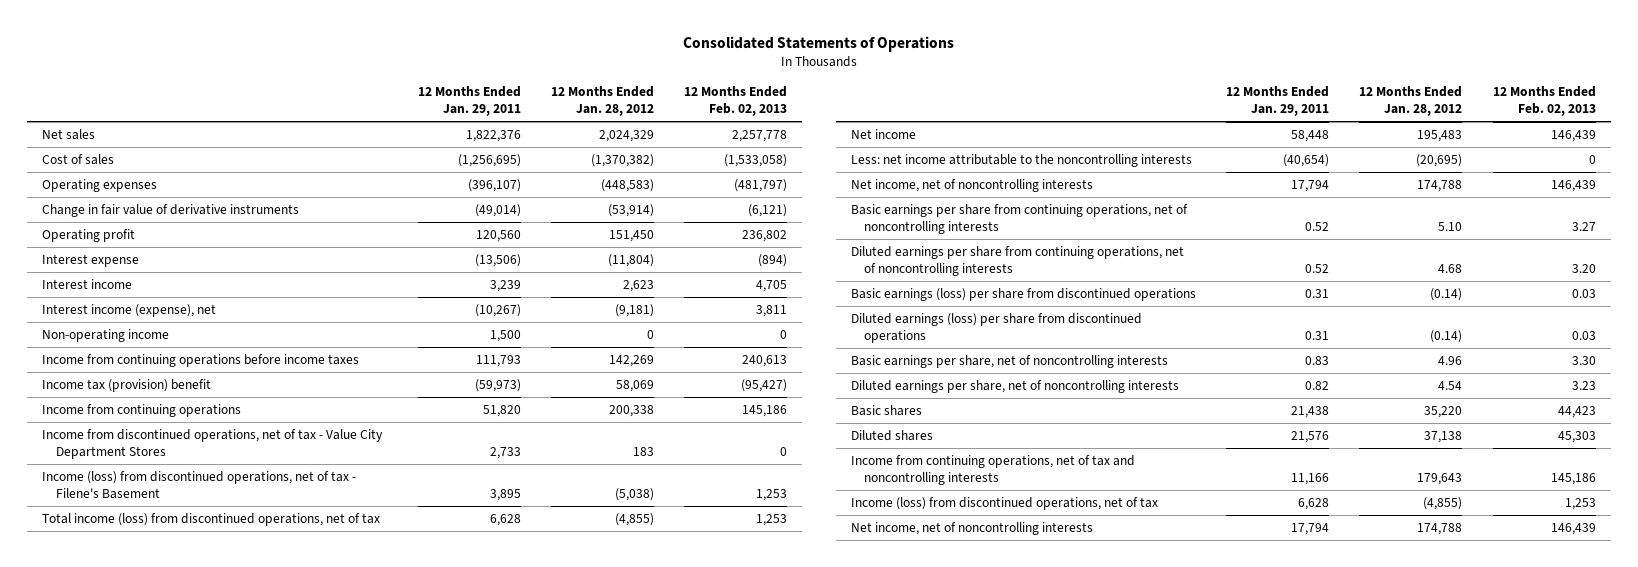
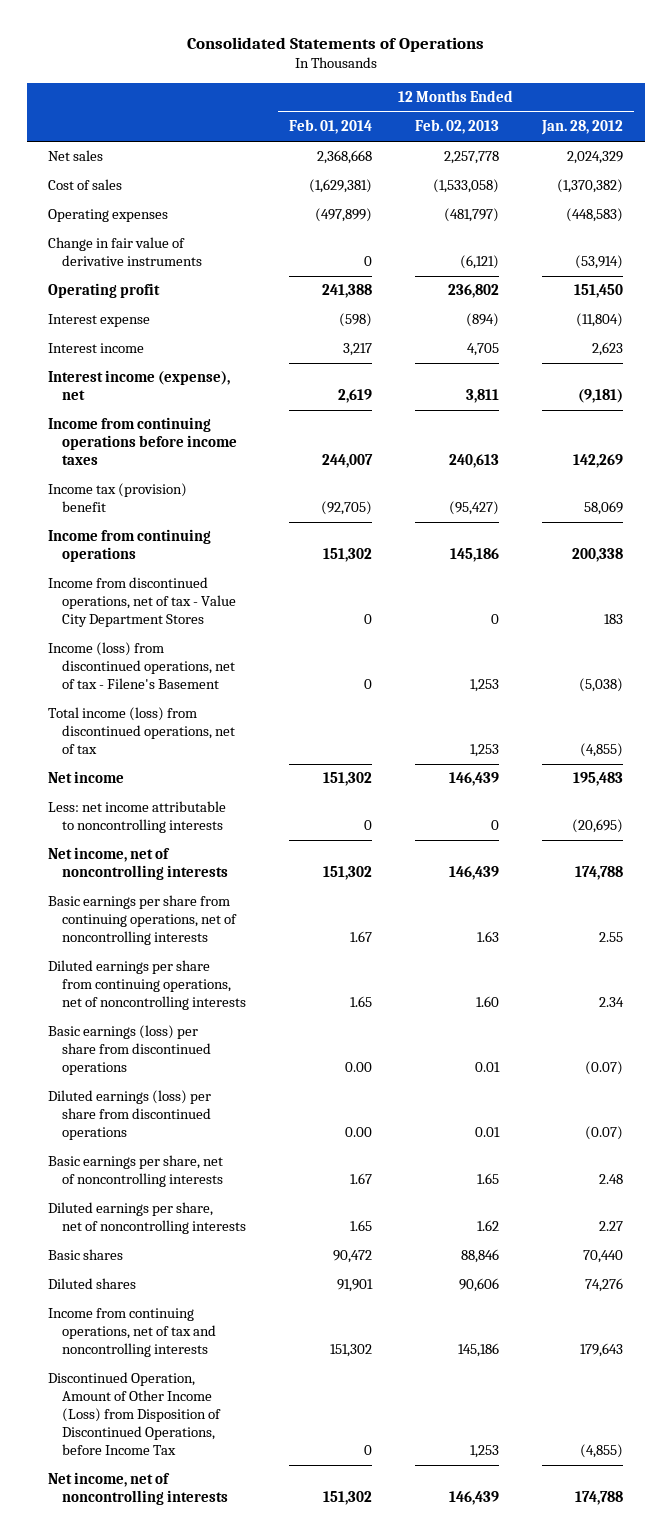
- | 12 Months Ended Jan. 29, 2011 | 12 Months Ended Jan. 28, 2012 | 12 Months Ended Feb. 02, 2013
+ | 12 Months Ended Feb. 01, 2014 | 12 Months Ended Feb. 02, 2013 | 12 Months Ended Jan. 28, 2012
- Non-operating income | 1,500 | 0 | 0
- Less: net income attributable to the noncontrolling interests | (40,654) | (20,695) | 0
+ Less: net income attributable to noncontrolling interests | 0 | 0 | (20,695)
- Basic earnings per share from continuing operations, net of noncontrolling interests | 0.52 | 5.10 | 3.27
- Diluted earnings per share from continuing operations, net of noncontrolling interests | 0.52 | 4.68 | 3.20
- Basic earnings (loss) per share from discontinued operations | 0.31 | (0.14) | 0.03
- Diluted earnings (loss) per share from discontinued operations | 0.31 | (0.14) | 0.03
- Basic earnings per share, net of noncontrolling interests | 0.83 | 4.96 | 3.30
- Diluted earnings per share, net of noncontrolling interests | 0.82 | 4.54 | 3.23
- Basic shares | 21,438 | 35,220 | 44,423
- Diluted shares | 21,576 | 37,138 | 45,303
+ Basic earnings per share from continuing operations, net of noncontrolling interests | 1.67 | 1.63 | 2.55
+ Diluted earnings per share from continuing operations, net of noncontrolling interests | 1.65 | 1.60 | 2.34
+ Basic earnings (loss) per share from discontinued operations | 0.00 | 0.01 | (0.07)
+ Diluted earnings (loss) per share from discontinued operations | 0.00 | 0.01 | (0.07)
+ Basic earnings per share, net of noncontrolling interests | 1.67 | 1.65 | 2.48
+ Diluted earnings per share, net of noncontrolling interests | 1.65 | 1.62 | 2.27
+ Basic shares | 90,472 | 88,846 | 70,440
+ Diluted shares | 91,901 | 90,606 | 74,276
- Income (loss) from discontinued operations, net of tax | 6,628 | (4,855) | 1,253
+ Discontinued Operation, Amount of Other Income (Loss) from Disposition of Discontinued Operations, before Income Tax | 0 | 1,253 | (4,855)

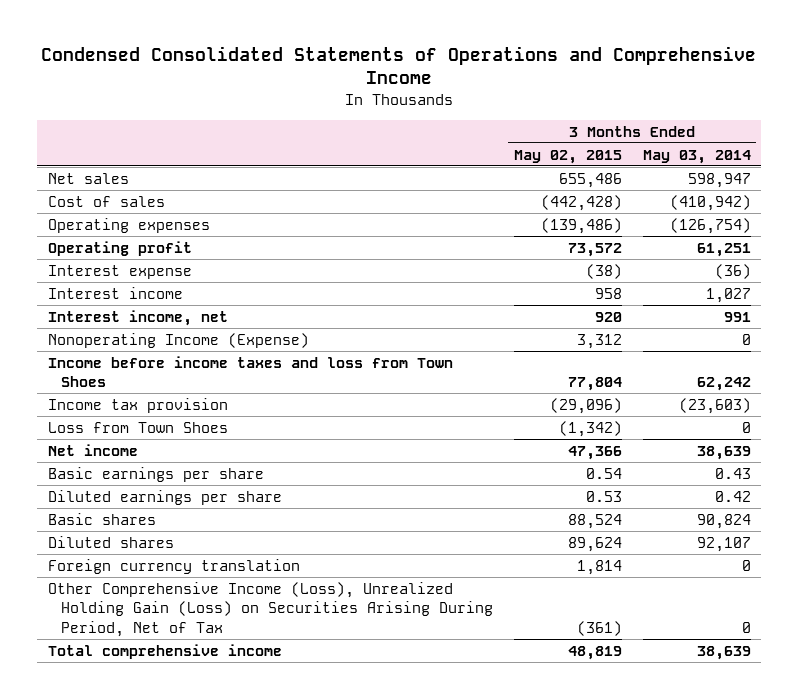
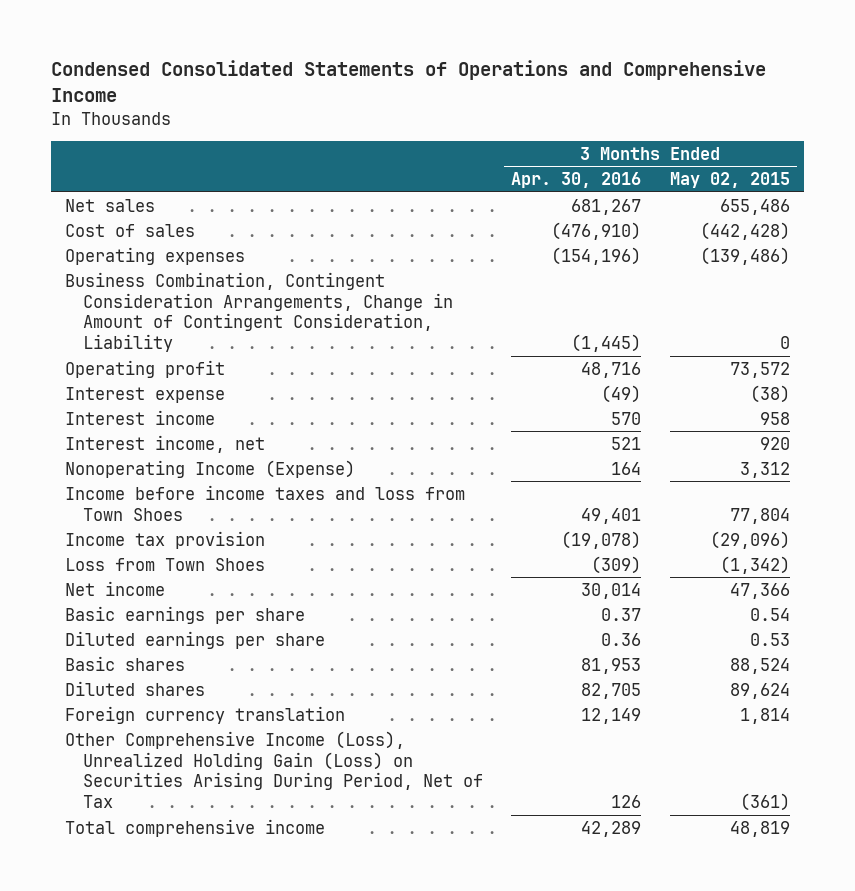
- | 3 Months Ended May 02, 2015 | 3 Months Ended May 03, 2014
+ | 3 Months Ended Apr. 30, 2016 | 3 Months Ended May 02, 2015
+ Business Combination, Contingent Consideration Arrangements, Change in Amount of Contingent Consideration, Liability | (1,445) | 0

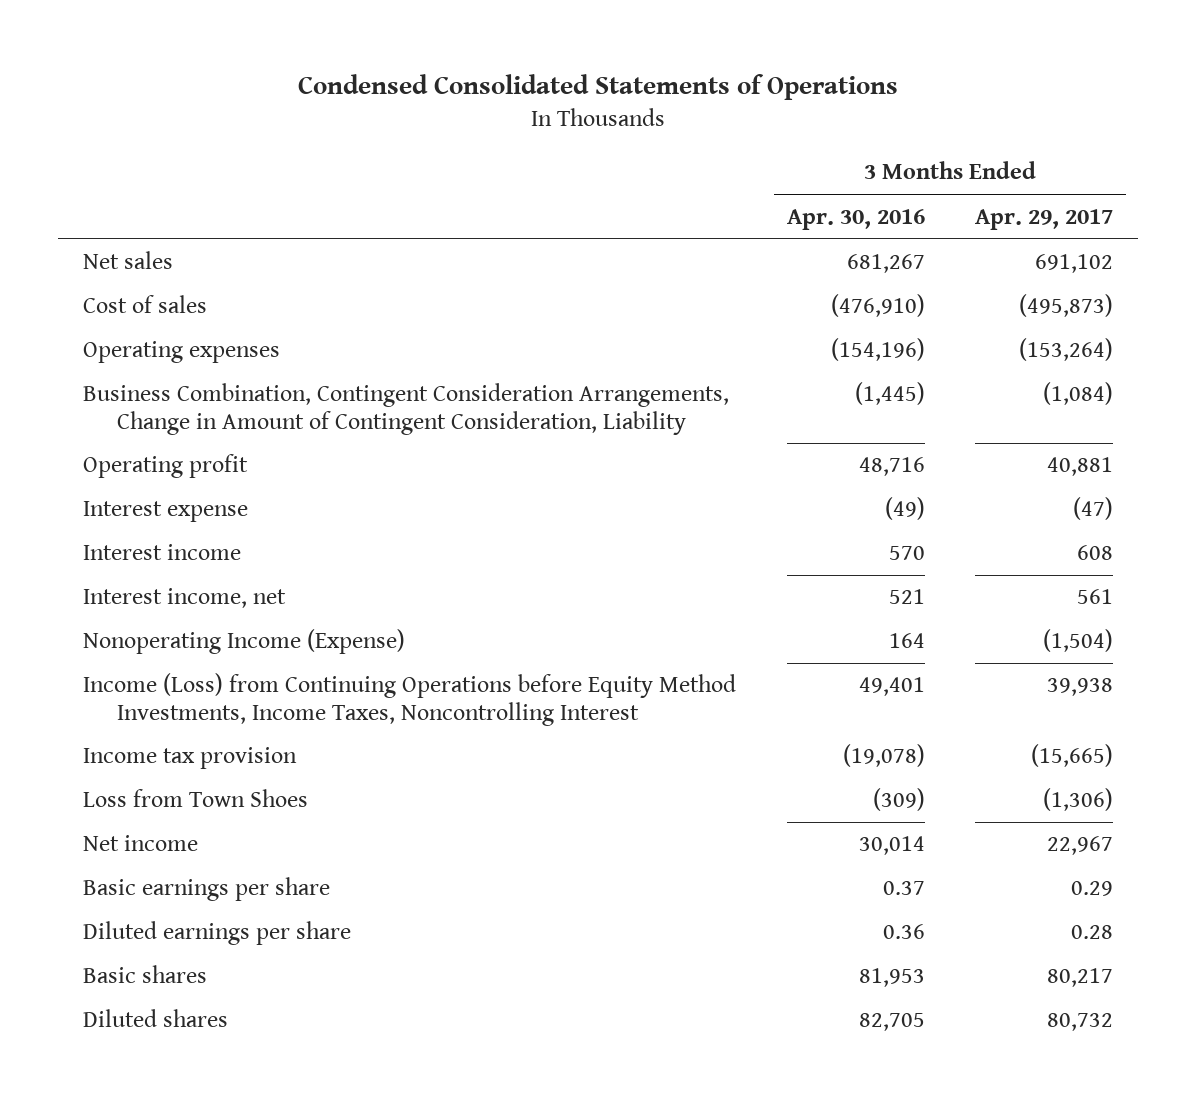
- Condensed Consolidated Statements of Operations and Comprehensive Income
+ Condensed Consolidated Statements of Operations
- | 3 Months Ended Apr. 30, 2016 | 3 Months Ended May 02, 2015
+ | 3 Months Ended Apr. 30, 2016 | 3 Months Ended Apr. 29, 2017
- Income before income taxes and loss from Town Shoes | 49,401 | 77,804
+ Income (Loss) from Continuing Operations before Equity Method Investments, Income Taxes, Noncontrolling Interest | 49,401 | 39,938
- Foreign currency translation | 12,149 | 1,814
- Other Comprehensive Income (Loss), Unrealized Holding Gain (Loss) on Securities Arising During Period, Net of Tax | 126 | (361)
- Total comprehensive income | 42,289 | 48,819

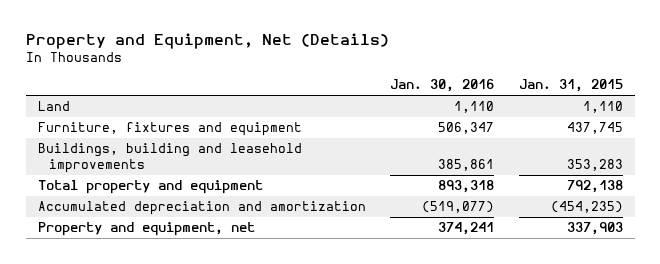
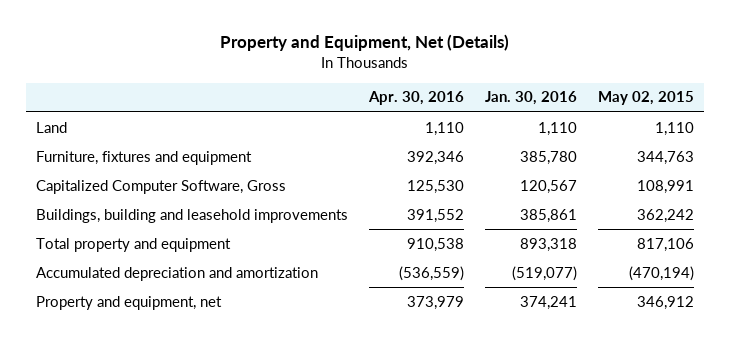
- | Jan. 30, 2016 | Jan. 31, 2015
+ | Apr. 30, 2016 | Jan. 30, 2016 | May 02, 2015
- Furniture, fixtures and equipment | 506,347 | 437,745
+ Furniture, fixtures and equipment | 392,346 | 385,780 | 344,763
+ Capitalized Computer Software, Gross | 125,530 | 120,567 | 108,991

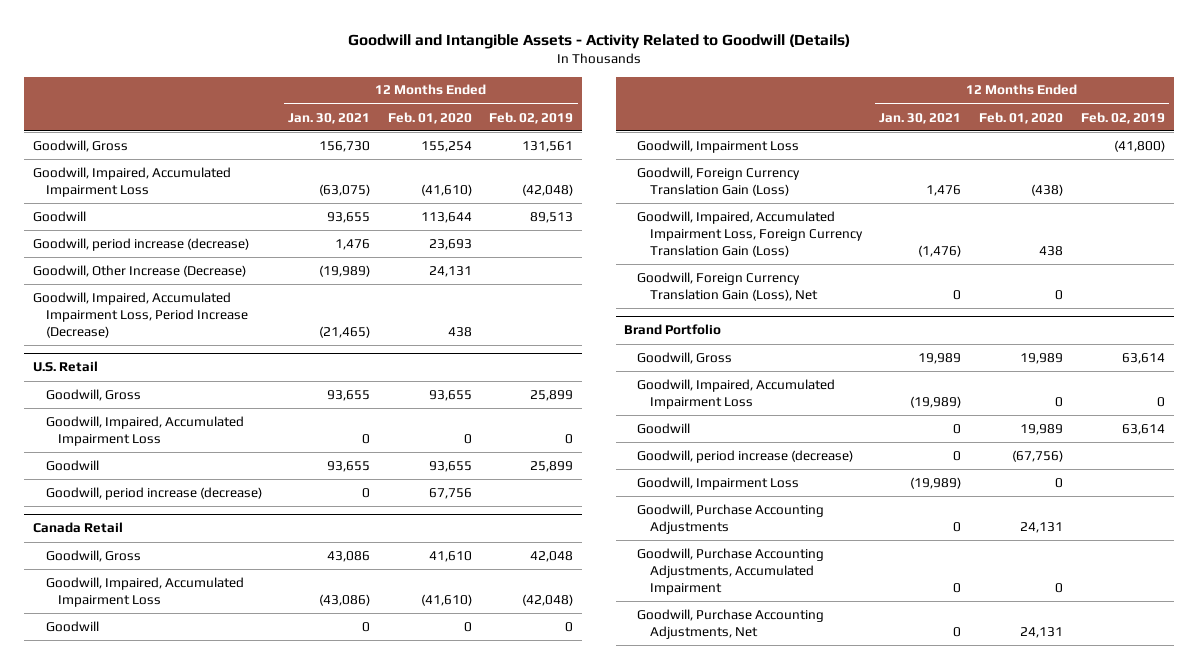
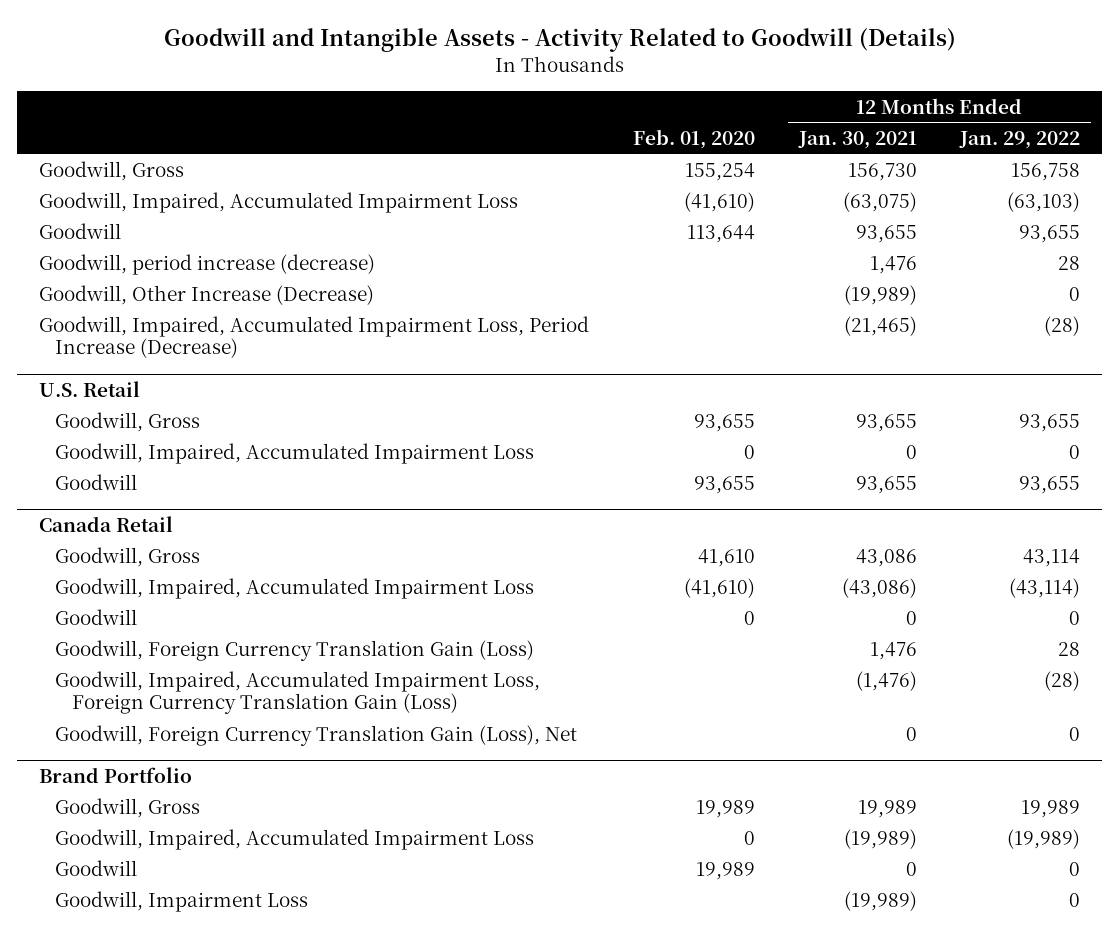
- | 12 Months Ended Jan. 30, 2021 | 12 Months Ended Feb. 01, 2020 | 12 Months Ended Feb. 02, 2019
+ | Feb. 01, 2020 | 12 Months Ended Jan. 30, 2021 | 12 Months Ended Jan. 29, 2022
@ U.S. Retail
- Goodwill, period increase (decrease) | 0 | 67,756 |
@ Canada Retail
- Goodwill, Impairment Loss | | | (41,800)
@ Brand Portfolio
- Goodwill, period increase (decrease) | 0 | (67,756) |
- Goodwill, Purchase Accounting Adjustments | 0 | 24,131 |
- Goodwill, Purchase Accounting Adjustments, Accumulated Impairment | 0 | 0 |
- Goodwill, Purchase Accounting Adjustments, Net | 0 | 24,131 |

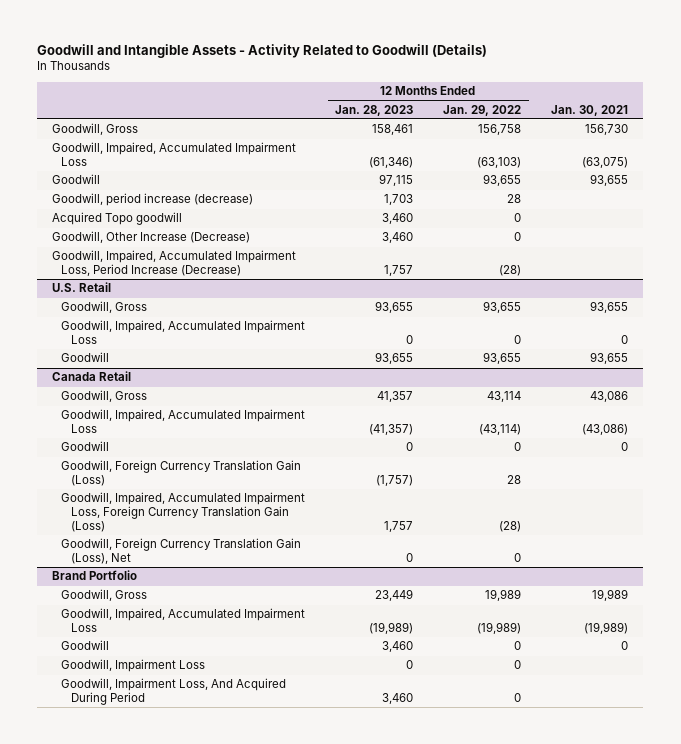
- | Feb. 01, 2020 | 12 Months Ended Jan. 30, 2021 | 12 Months Ended Jan. 29, 2022
+ | 12 Months Ended Jan. 28, 2023 | 12 Months Ended Jan. 29, 2022 | Jan. 30, 2021
+ Acquired Topo goodwill | 3,460 | 0 |
@ Brand Portfolio
+ Goodwill, Impairment Loss, And Acquired During Period | 3,460 | 0 |

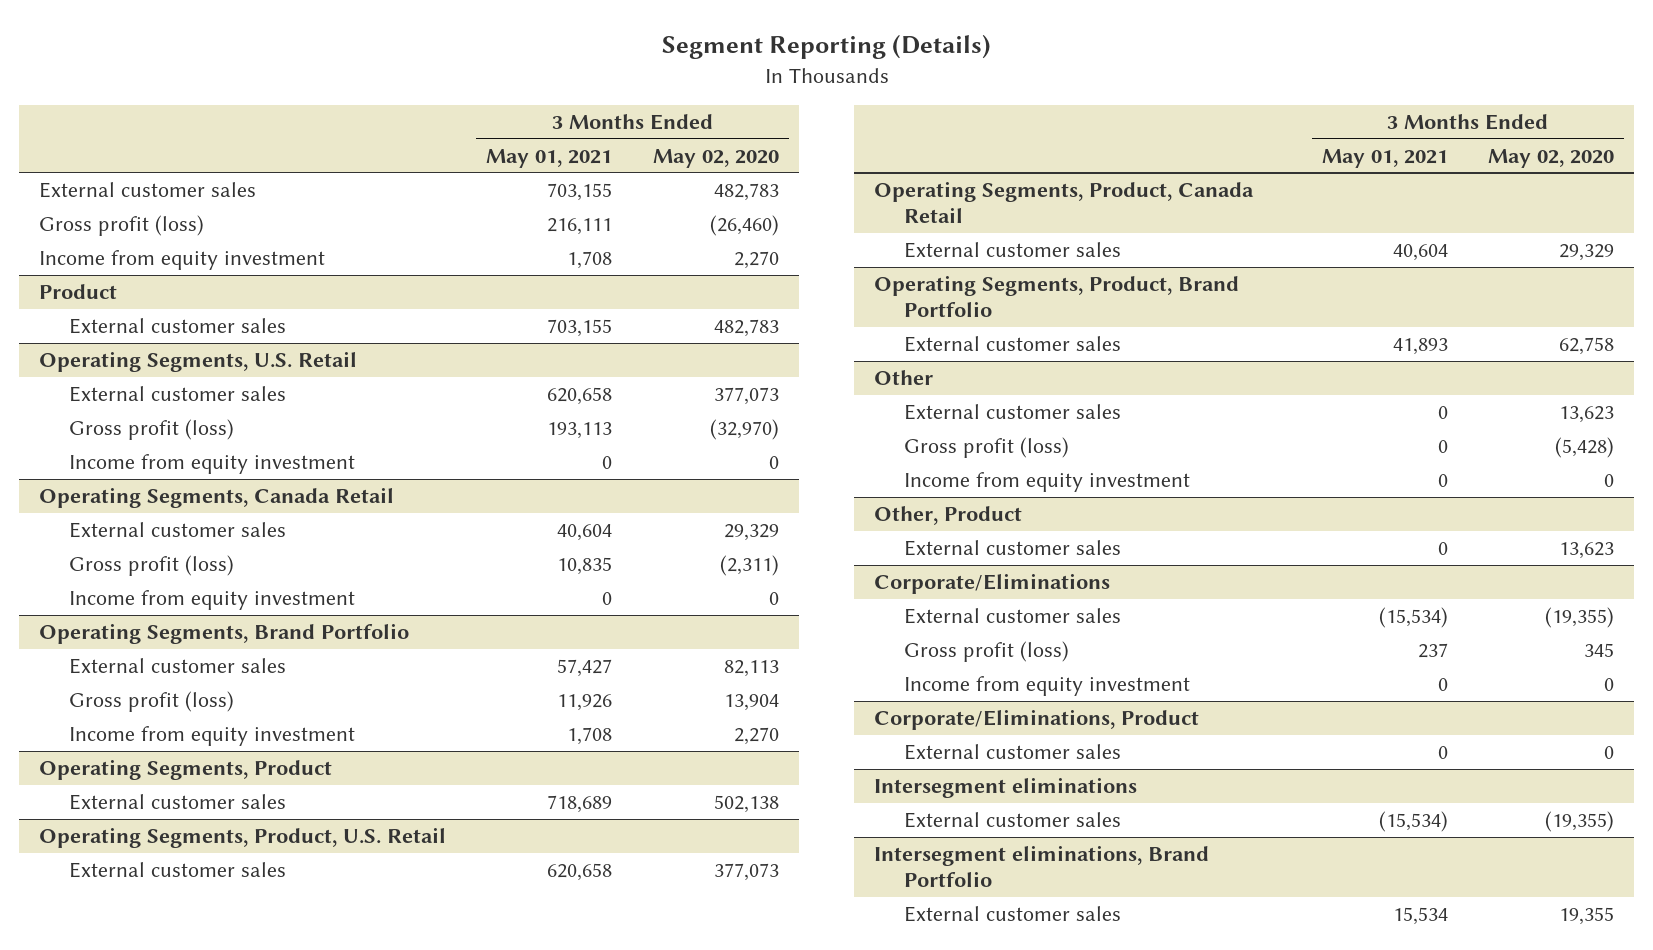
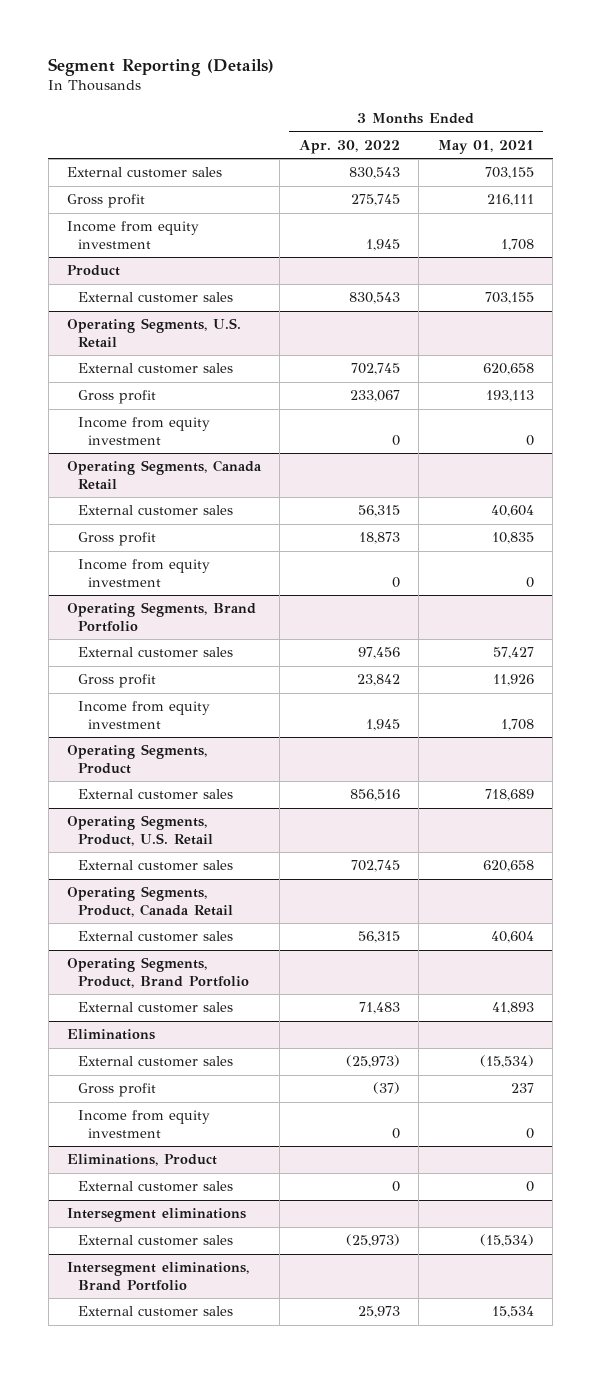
- | 3 Months Ended May 01, 2021 | 3 Months Ended May 02, 2020
+ | 3 Months Ended Apr. 30, 2022 | 3 Months Ended May 01, 2021
- Gross profit (loss) | 216,111 | (26,460)
+ Gross profit | 275,745 | 216,111
@ Operating Segments, U.S. Retail
- Gross profit (loss) | 193,113 | (32,970)
+ Gross profit | 233,067 | 193,113
@ Operating Segments, Canada Retail
- Gross profit (loss) | 10,835 | (2,311)
+ Gross profit | 18,873 | 10,835
@ Operating Segments, Brand Portfolio
- Gross profit (loss) | 11,926 | 13,904
+ Gross profit | 23,842 | 11,926
- Other
- External customer sales | 0 | 13,623
- Gross profit (loss) | 0 | (5,428)
- Income from equity investment | 0 | 0
- Other, Product
- External customer sales | 0 | 13,623
- Corporate/Eliminations
+ Eliminations
- Gross profit (loss) | 237 | 345
+ Gross profit | (37) | 237
- Corporate/Eliminations, Product
+ Eliminations, Product

